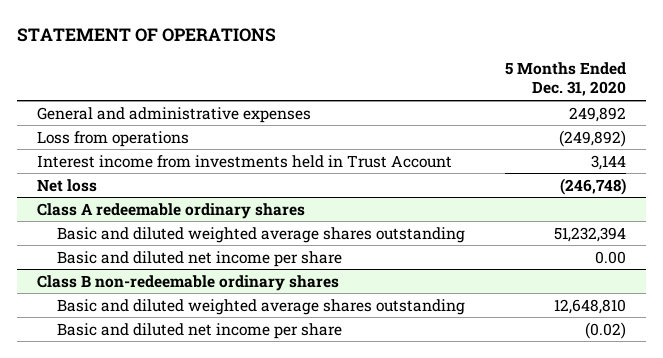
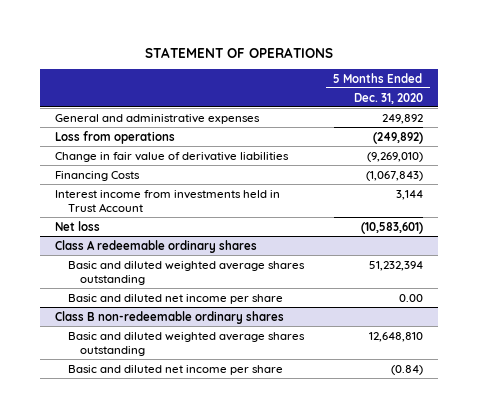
+ Change in fair value of derivative liabilities | (9,269,010)
+ Financing Costs | (1,067,843)
- Net loss | (246,748)
+ Net loss | (10,583,601)
@ Class B non-redeemable ordinary shares
- Basic and diluted net income per share | (0.02)
+ Basic and diluted net income per share | (0.84)

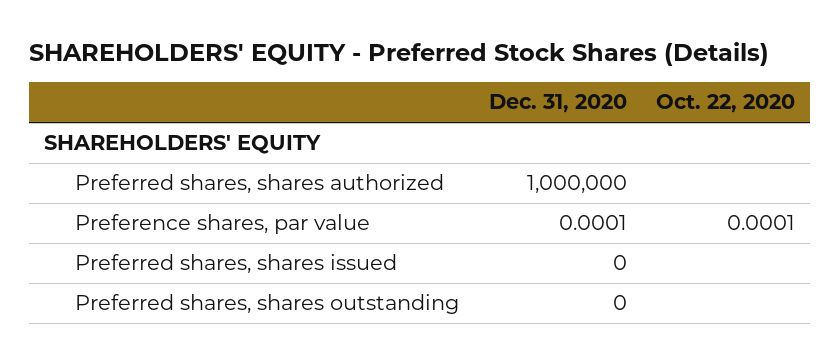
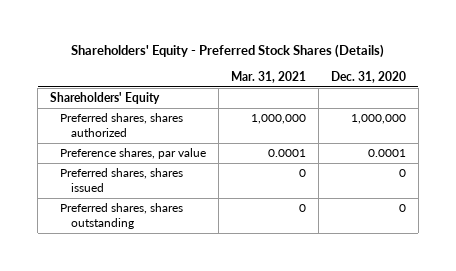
- SHAREHOLDERS' EQUITY - Preferred Stock Shares (Details)
+ Shareholders' Equity - Preferred Stock Shares (Details)
- | Dec. 31, 2020 | Oct. 22, 2020
+ | Mar. 31, 2021 | Dec. 31, 2020
- SHAREHOLDERS' EQUITY
+ Shareholders' Equity

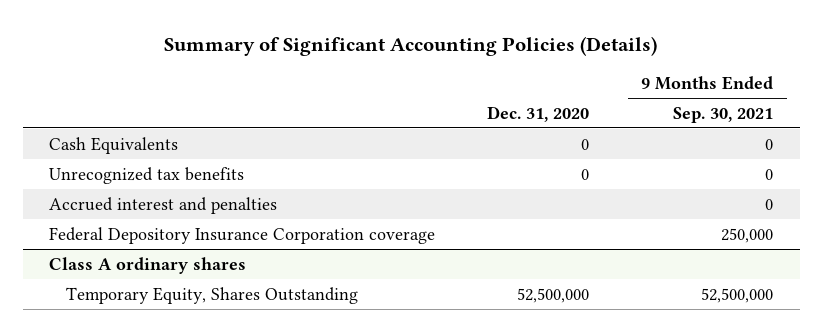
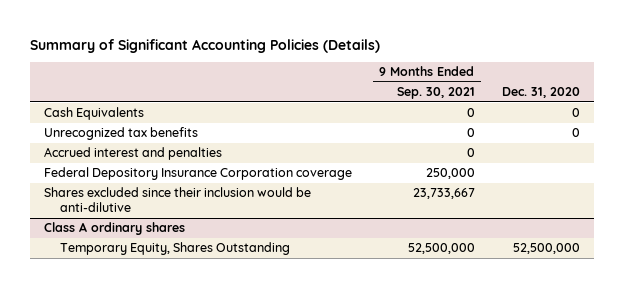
- | Dec. 31, 2020 | 9 Months Ended Sep. 30, 2021
+ | 9 Months Ended Sep. 30, 2021 | Dec. 31, 2020
+ Shares excluded since their inclusion would be anti-dilutive | 23,733,667 |

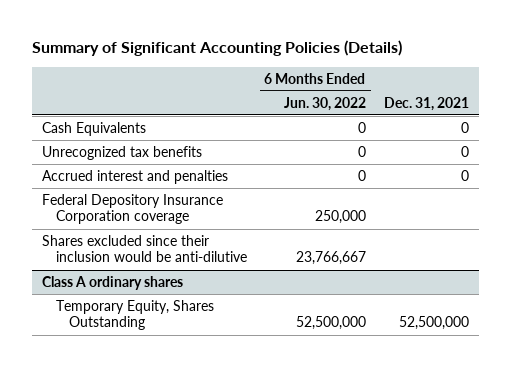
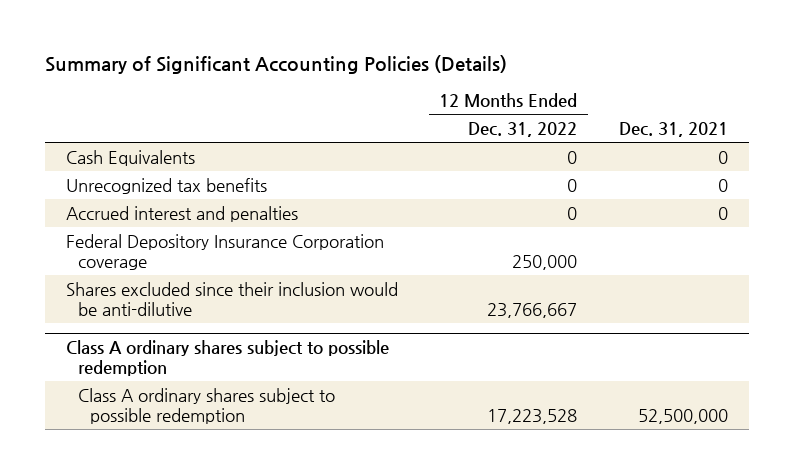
- | 6 Months Ended Jun. 30, 2022 | Dec. 31, 2021
+ | 12 Months Ended Dec. 31, 2022 | Dec. 31, 2021
- Class A ordinary shares
- Temporary Equity, Shares Outstanding | 52,500,000 | 52,500,000
+ Class A ordinary shares subject to possible redemption
+ Class A ordinary shares subject to possible redemption | 17,223,528 | 52,500,000

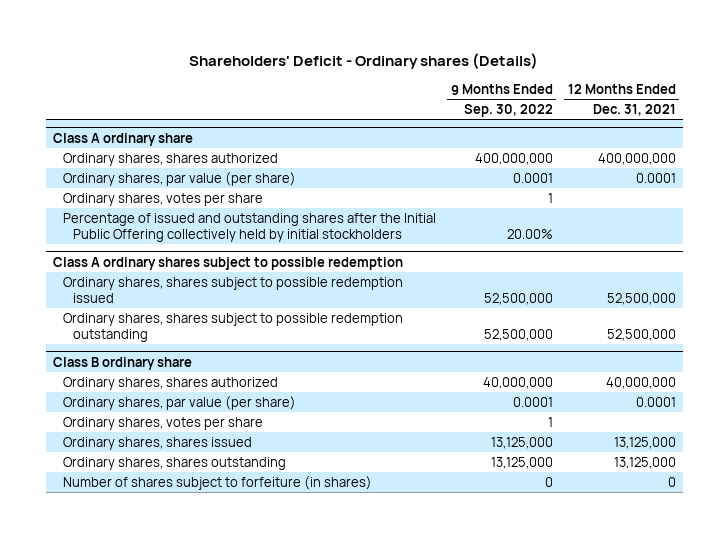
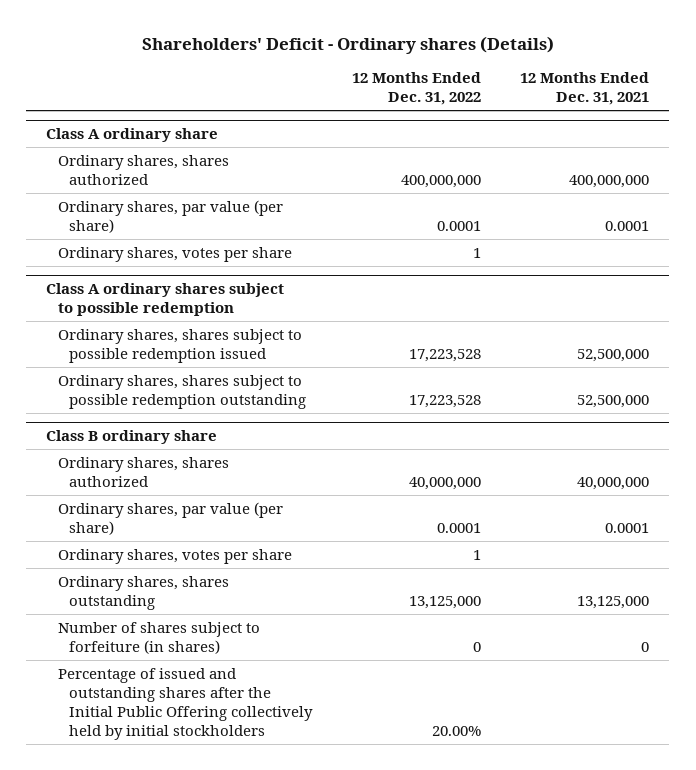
- | 9 Months Ended Sep. 30, 2022 | 12 Months Ended Dec. 31, 2021
+ | 12 Months Ended Dec. 31, 2022 | 12 Months Ended Dec. 31, 2021
@ Class A ordinary share
- Percentage of issued and outstanding shares after the Initial Public Offering collectively held by initial stockholders | 20.00% |
@ Class B ordinary share
- Ordinary shares, shares issued | 13,125,000 | 13,125,000
+ Percentage of issued and outstanding shares after the Initial Public Offering collectively held by initial stockholders | 20.00% |

